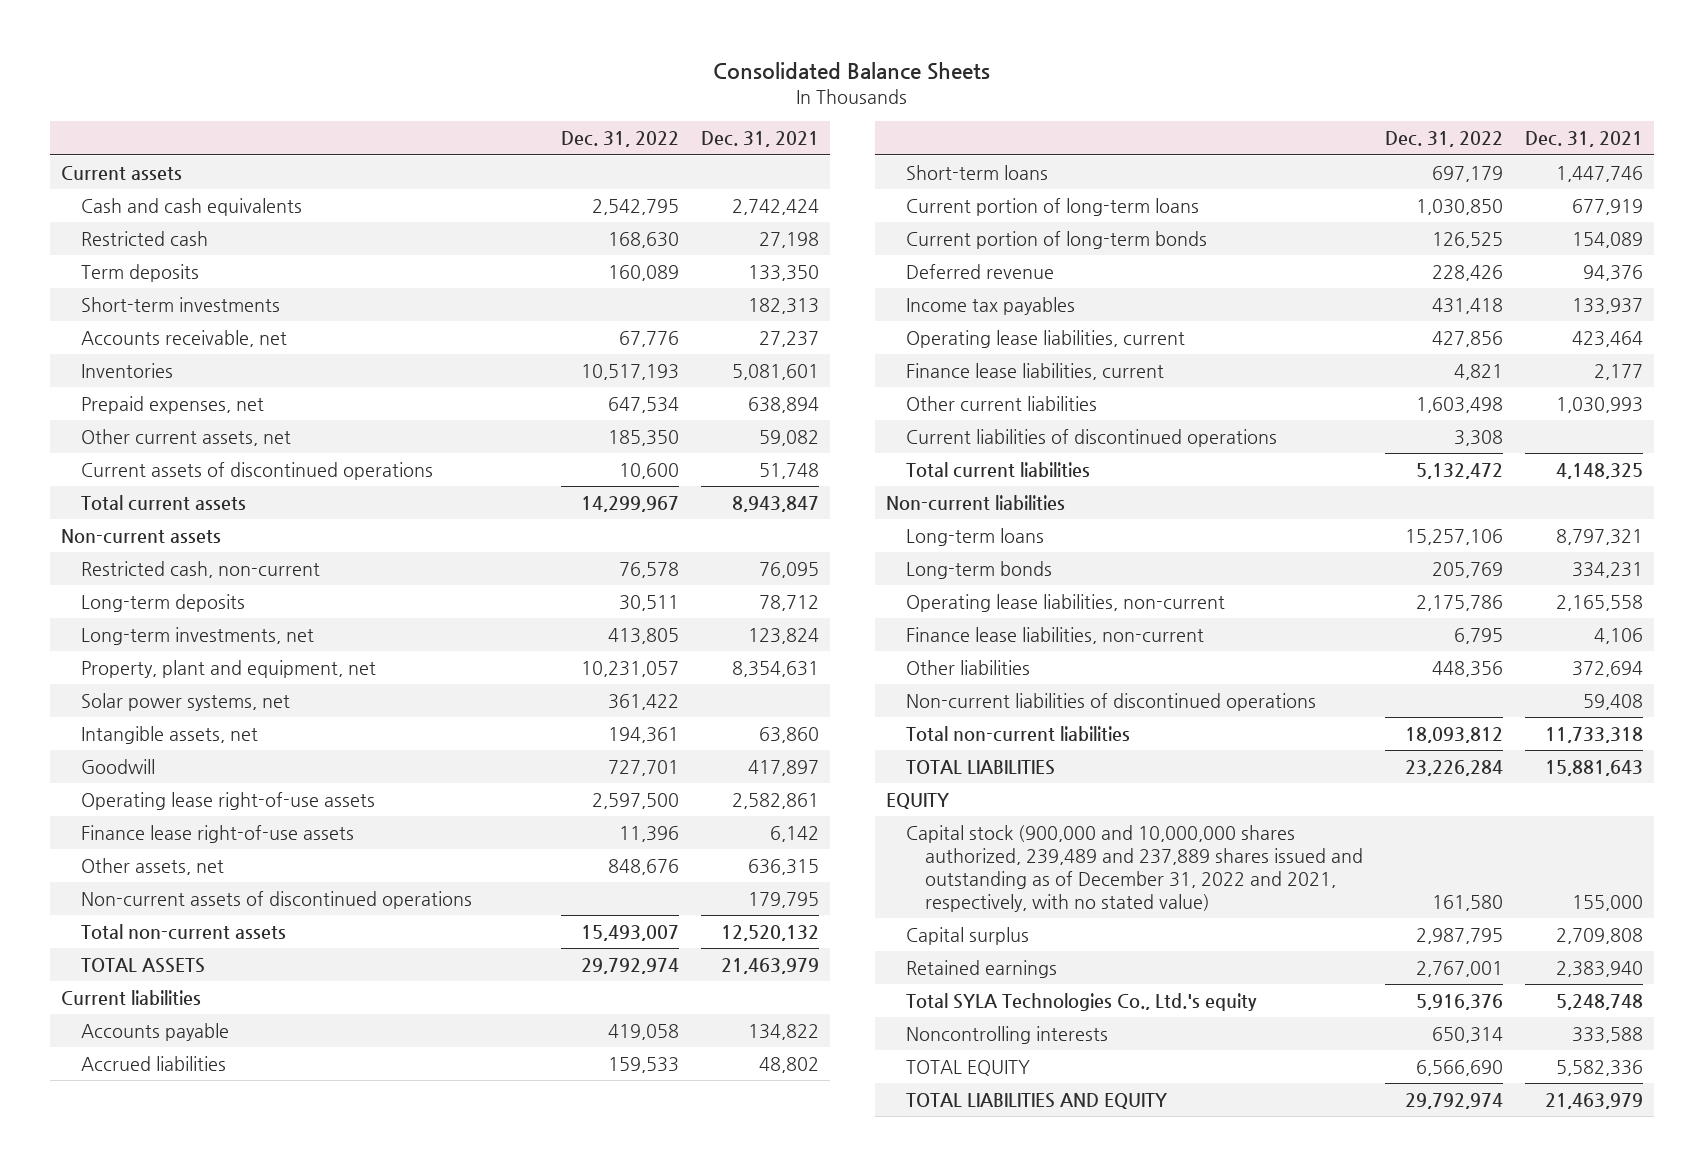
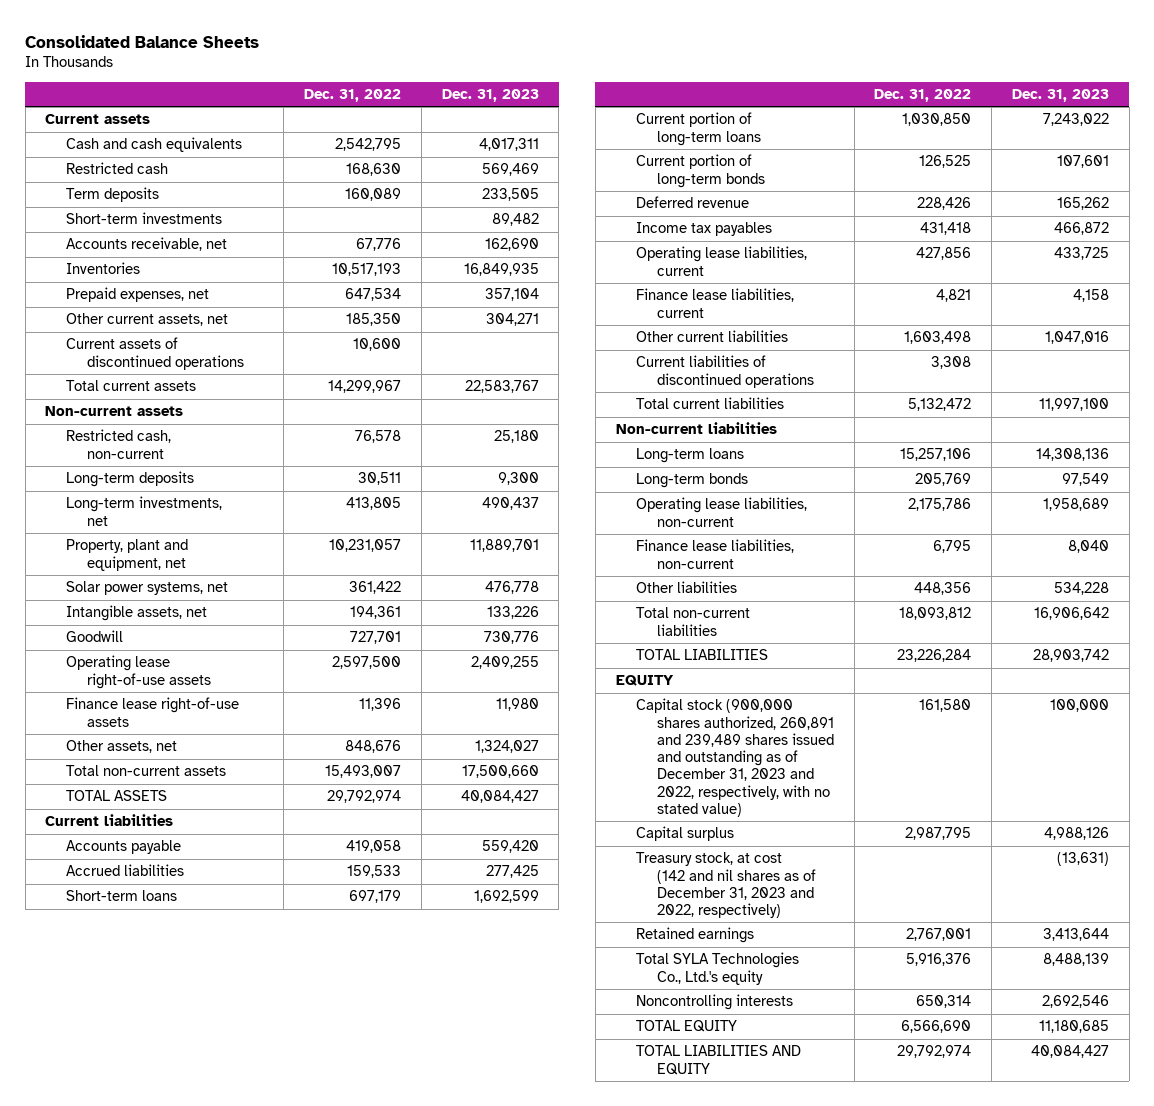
- | Dec. 31, 2022 | Dec. 31, 2021
+ | Dec. 31, 2022 | Dec. 31, 2023
- Non-current assets of discontinued operations | | 179,795
- Non-current liabilities of discontinued operations | | 59,408
- Capital stock (900,000 and 10,000,000 shares authorized, 239,489 and 237,889 shares issued and outstanding as of December 31, 2022 and 2021, respectively, with no stated value) | 161,580 | 155,000
+ Capital stock (900,000 shares authorized, 260,891 and 239,489 shares issued and outstanding as of December 31, 2023 and 2022, respectively, with no stated value) | 161,580 | 100,000
+ Treasury stock, at cost (142 and nil shares as of December 31, 2023 and 2022, respectively) | | (13,631)

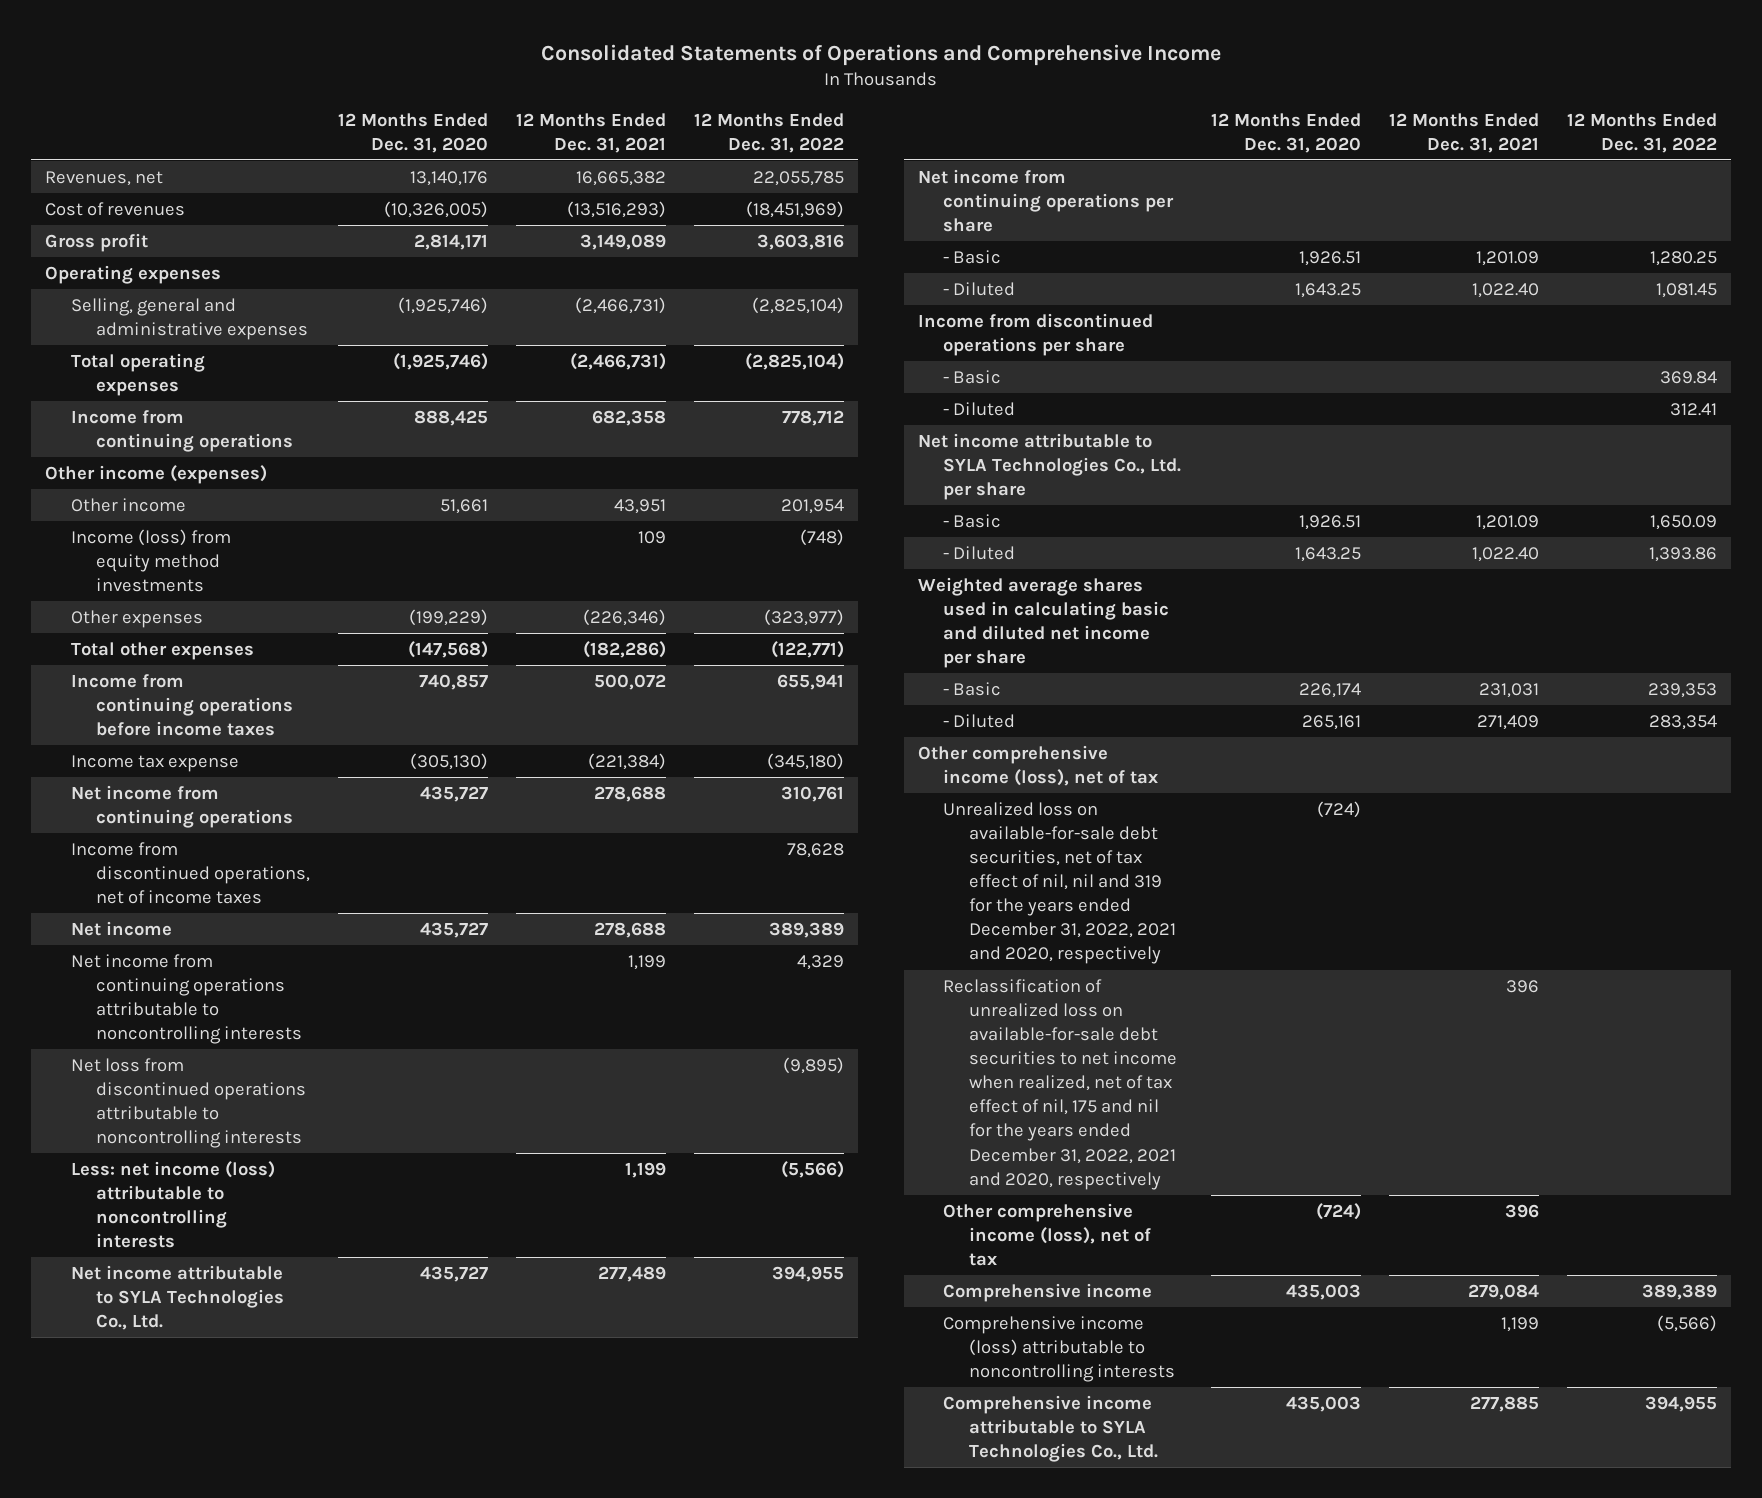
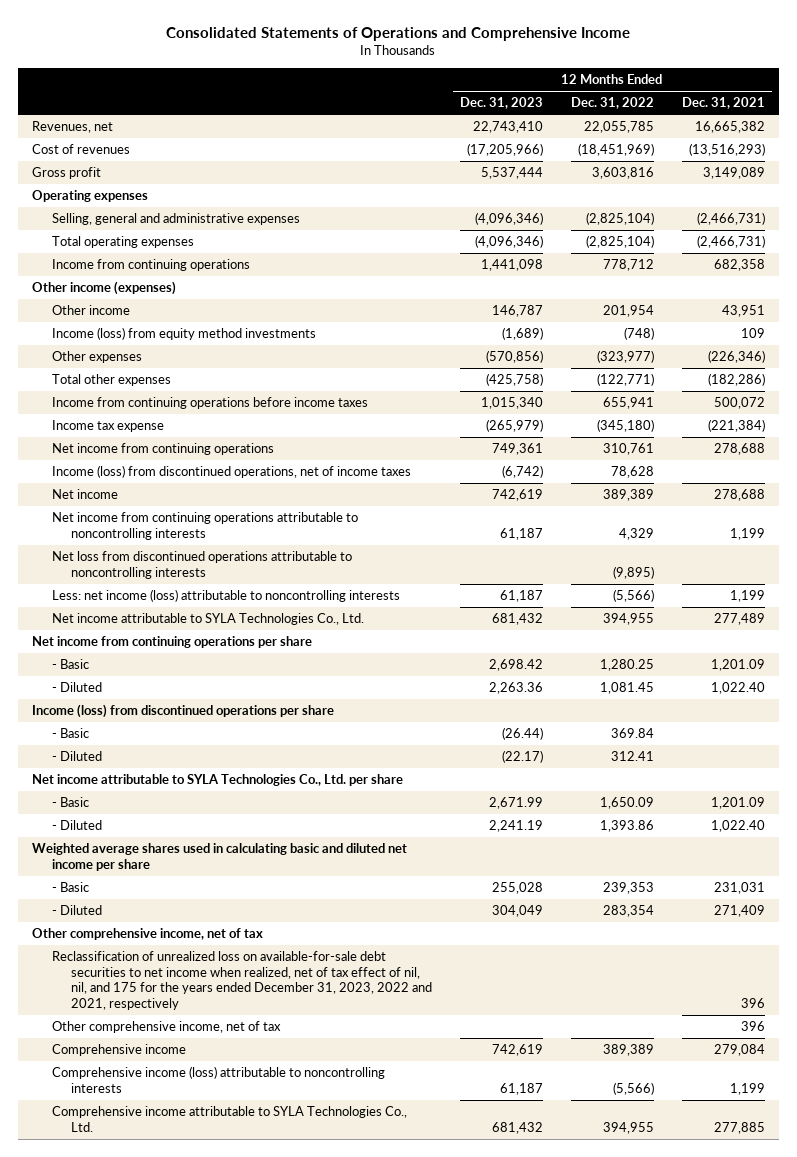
- | 12 Months Ended Dec. 31, 2020 | 12 Months Ended Dec. 31, 2021 | 12 Months Ended Dec. 31, 2022
+ | 12 Months Ended Dec. 31, 2023 | 12 Months Ended Dec. 31, 2022 | 12 Months Ended Dec. 31, 2021
- Income from discontinued operations, net of income taxes | | | 78,628
+ Income (loss) from discontinued operations, net of income taxes | (6,742) | 78,628 |
- Income from discontinued operations per share
+ Income (loss) from discontinued operations per share
- Other comprehensive income (loss), net of tax
- Unrealized loss on available-for-sale debt securities, net of tax effect of nil, nil and 319 for the years ended December 31, 2022, 2021 and 2020, respectively | (724) | |
- Reclassification of unrealized loss on available-for-sale debt securities to net income when realized, net of tax effect of nil, 175 and nil for the years ended December 31, 2022, 2021 and 2020, respectively | | 396 |
- Other comprehensive income (loss), net of tax | (724) | 396 |
+ Other comprehensive income, net of tax
+ Reclassification of unrealized loss on available-for-sale debt securities to net income when realized, net of tax effect of nil, nil, and 175 for the years ended December 31, 2023, 2022 and 2021, respectively | | | 396
+ Other comprehensive income, net of tax | | | 396

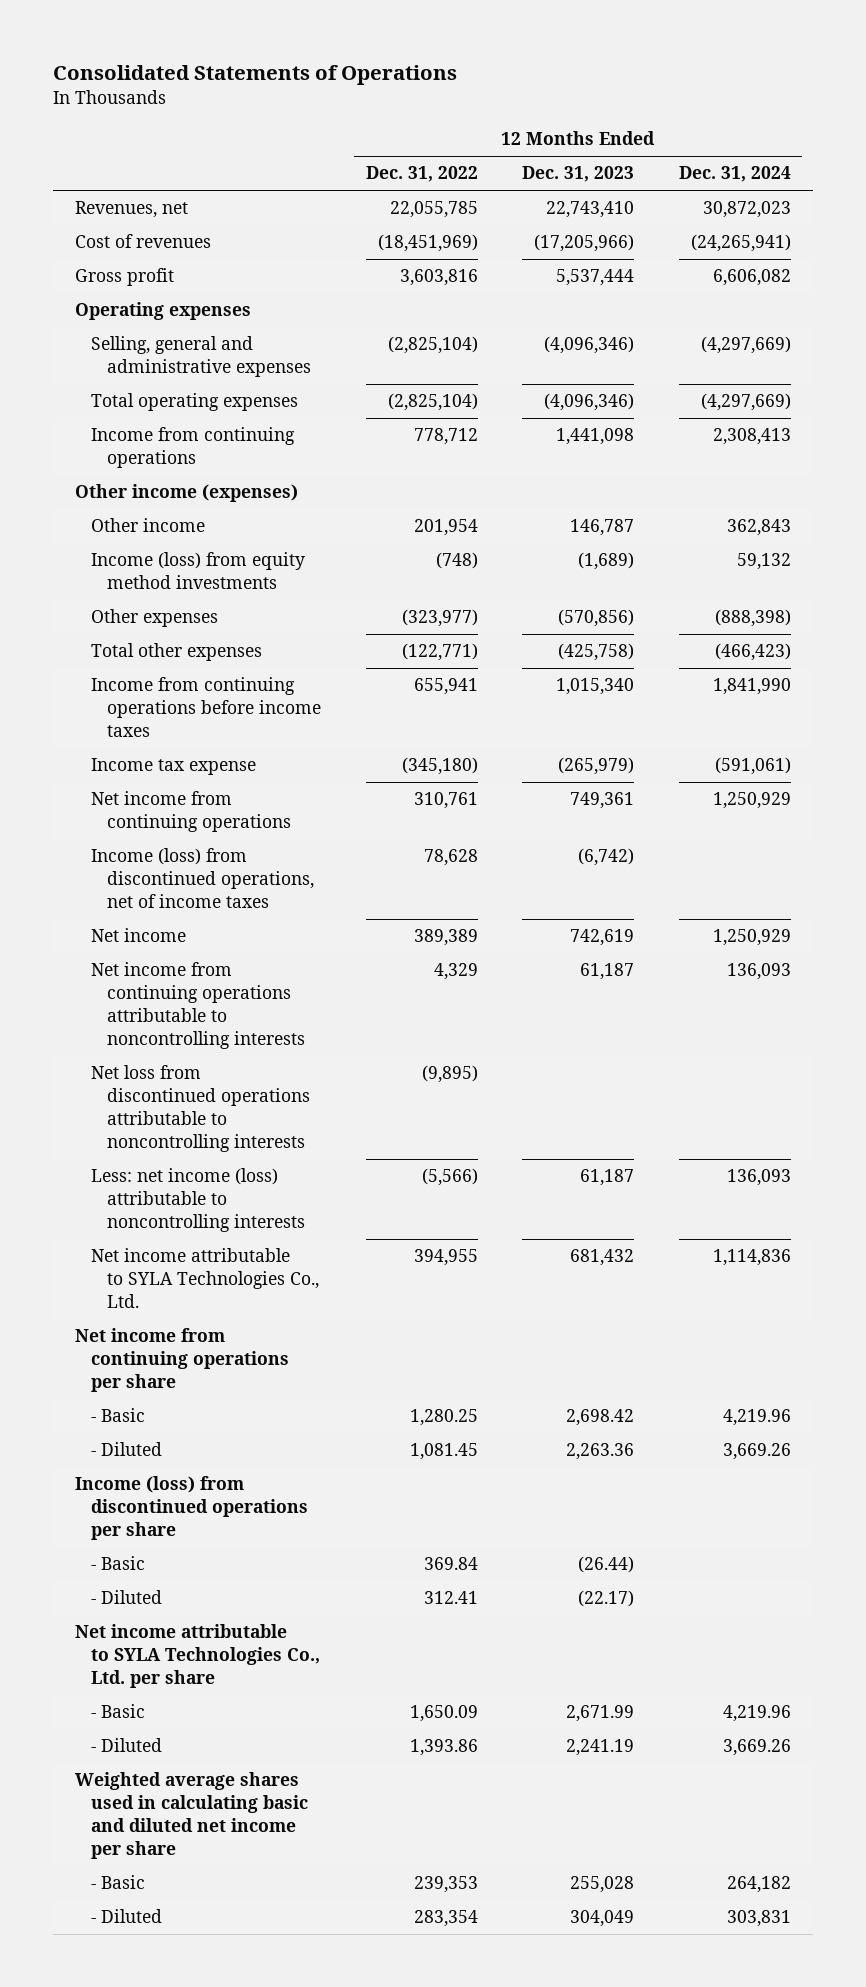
- Consolidated Statements of Operations and Comprehensive Income
+ Consolidated Statements of Operations
- | 12 Months Ended Dec. 31, 2023 | 12 Months Ended Dec. 31, 2022 | 12 Months Ended Dec. 31, 2021
+ | 12 Months Ended Dec. 31, 2022 | 12 Months Ended Dec. 31, 2023 | 12 Months Ended Dec. 31, 2024
- Other comprehensive income, net of tax
- Reclassification of unrealized loss on available-for-sale debt securities to net income when realized, net of tax effect of nil, nil, and 175 for the years ended December 31, 2023, 2022 and 2021, respectively | | | 396
- Other comprehensive income, net of tax | | | 396
- Comprehensive income | 742,619 | 389,389 | 279,084
- Comprehensive income (loss) attributable to noncontrolling interests | 61,187 | (5,566) | 1,199
- Comprehensive income attributable to SYLA Technologies Co., Ltd. | 681,432 | 394,955 | 277,885

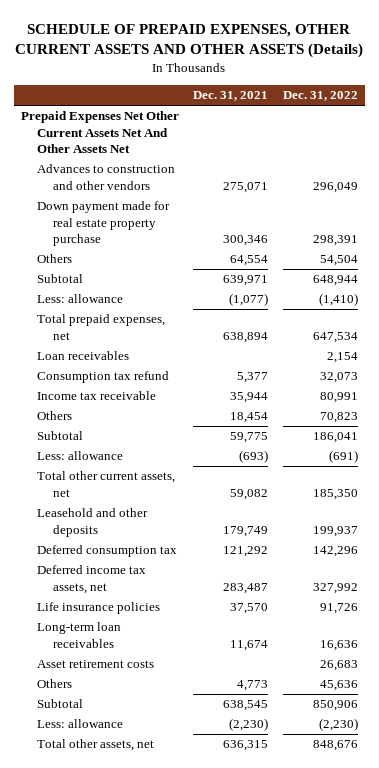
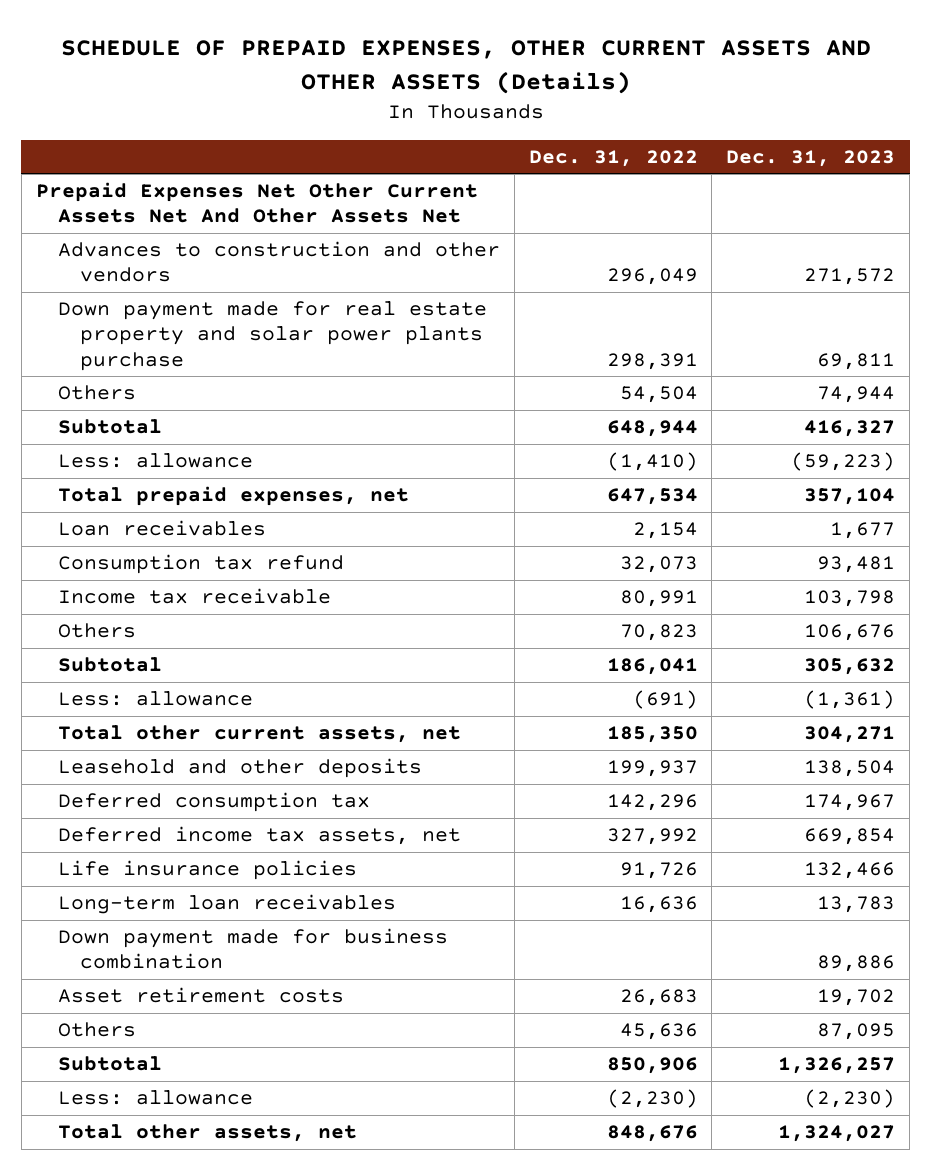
- | Dec. 31, 2021 | Dec. 31, 2022
+ | Dec. 31, 2022 | Dec. 31, 2023
- Down payment made for real estate property purchase | 300,346 | 298,391
+ Down payment made for real estate property and solar power plants purchase | 298,391 | 69,811
+ Down payment made for business combination | | 89,886

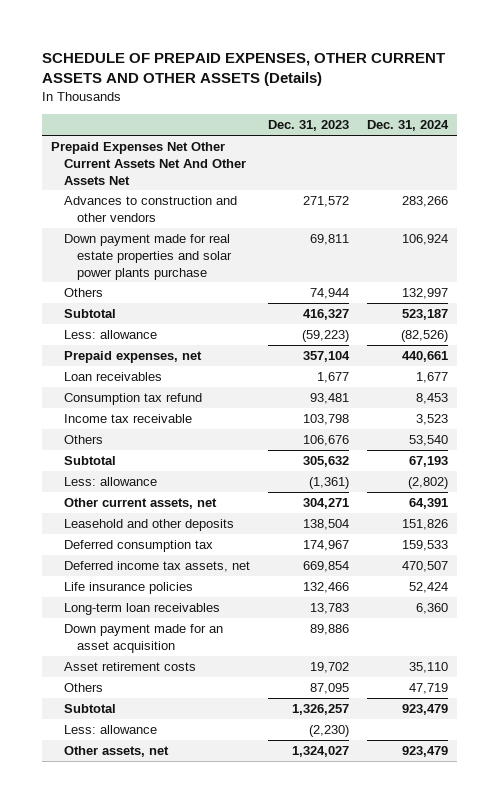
- | Dec. 31, 2022 | Dec. 31, 2023
+ | Dec. 31, 2023 | Dec. 31, 2024
- Down payment made for real estate property and solar power plants purchase | 298,391 | 69,811
+ Down payment made for real estate properties and solar power plants purchase | 69,811 | 106,924
- Total prepaid expenses, net | 647,534 | 357,104
+ Prepaid expenses, net | 357,104 | 440,661
- Total other current assets, net | 185,350 | 304,271
+ Other current assets, net | 304,271 | 64,391
- Down payment made for business combination | | 89,886
+ Down payment made for an asset acquisition | 89,886 |
- Total other assets, net | 848,676 | 1,324,027
+ Other assets, net | 1,324,027 | 923,479

